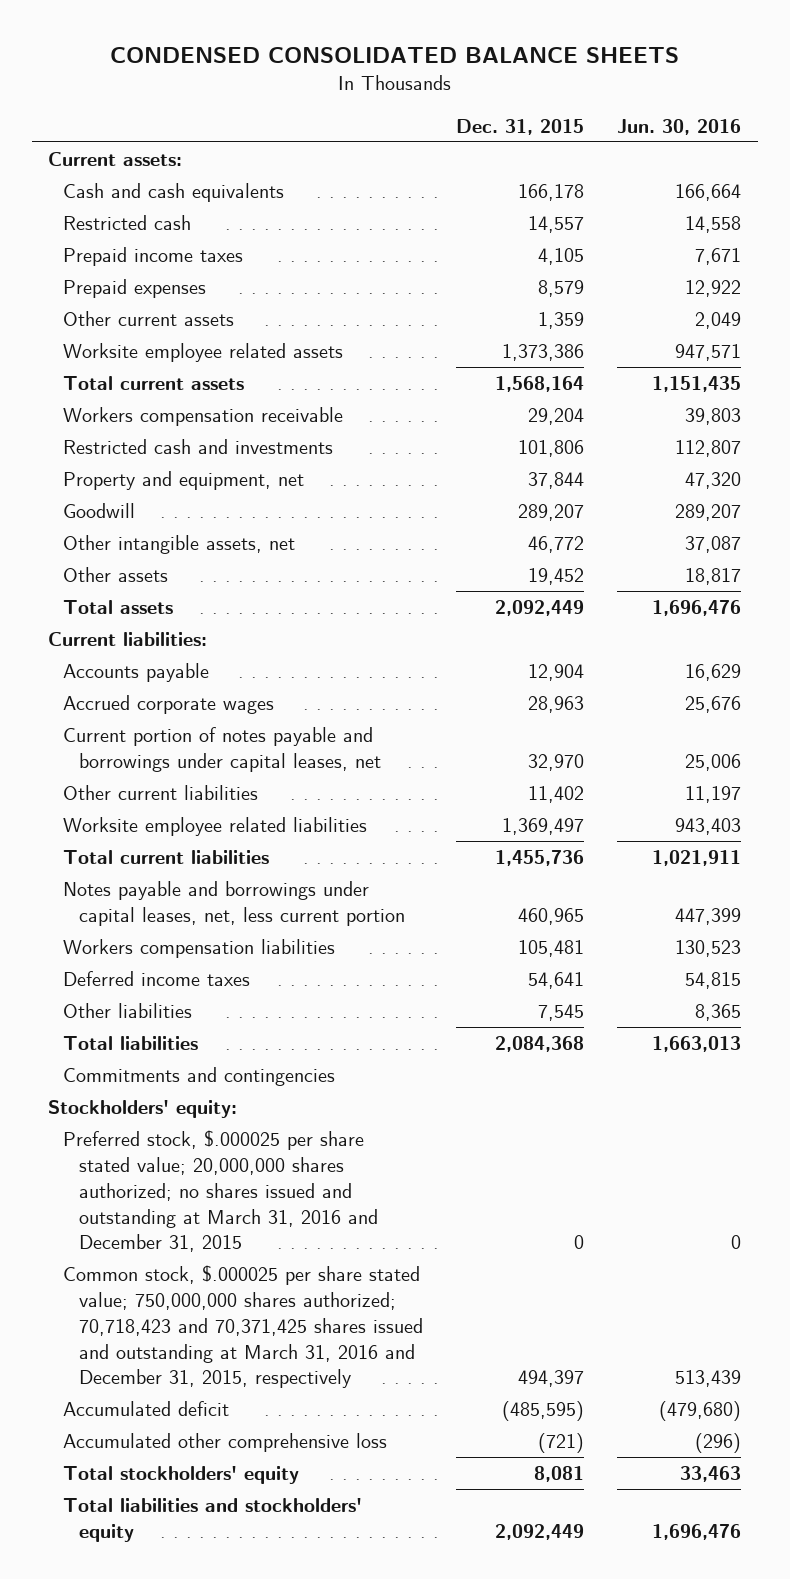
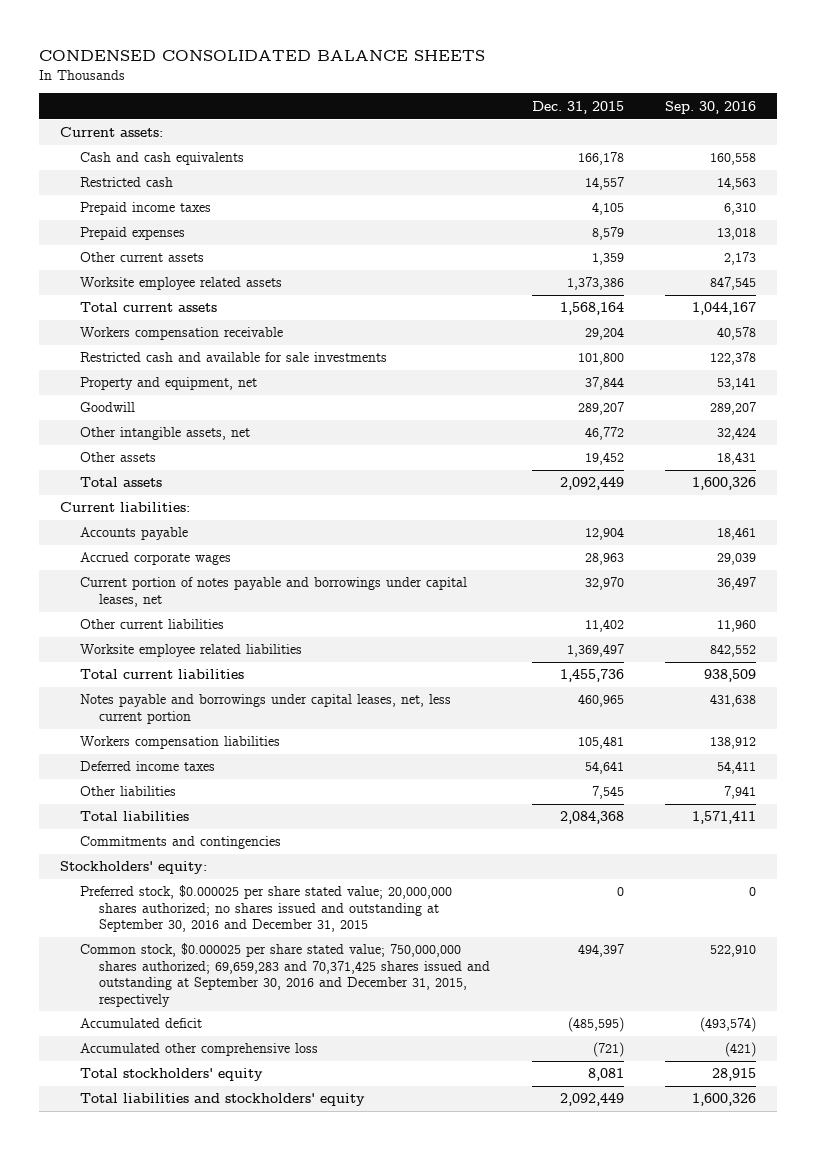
- | Dec. 31, 2015 | Jun. 30, 2016
+ | Dec. 31, 2015 | Sep. 30, 2016
- Restricted cash and investments | 101,806 | 112,807
+ Restricted cash and available for sale investments | 101,800 | 122,378
- Preferred stock, $.000025 per share stated value; 20,000,000 shares authorized; no shares issued and outstanding at March 31, 2016 and December 31, 2015 | 0 | 0
- Common stock, $.000025 per share stated value; 750,000,000 shares authorized; 70,718,423 and 70,371,425 shares issued and outstanding at March 31, 2016 and December 31, 2015, respectively | 494,397 | 513,439
+ Preferred stock, $0.000025 per share stated value; 20,000,000 shares authorized; no shares issued and outstanding at September 30, 2016 and December 31, 2015 | 0 | 0
+ Common stock, $0.000025 per share stated value; 750,000,000 shares authorized; 69,659,283 and 70,371,425 shares issued and outstanding at September 30, 2016 and December 31, 2015, respectively | 494,397 | 522,910

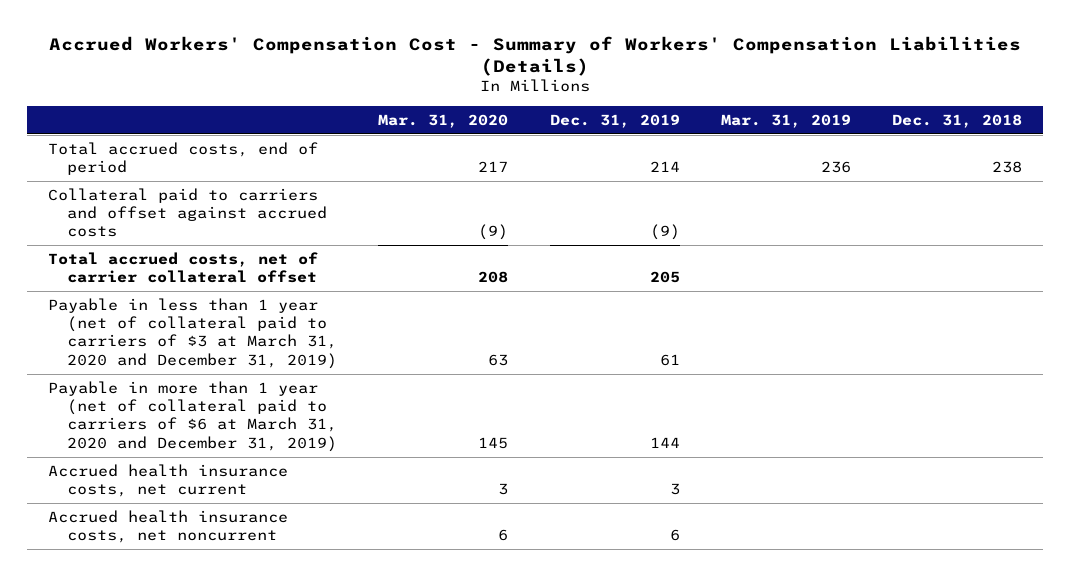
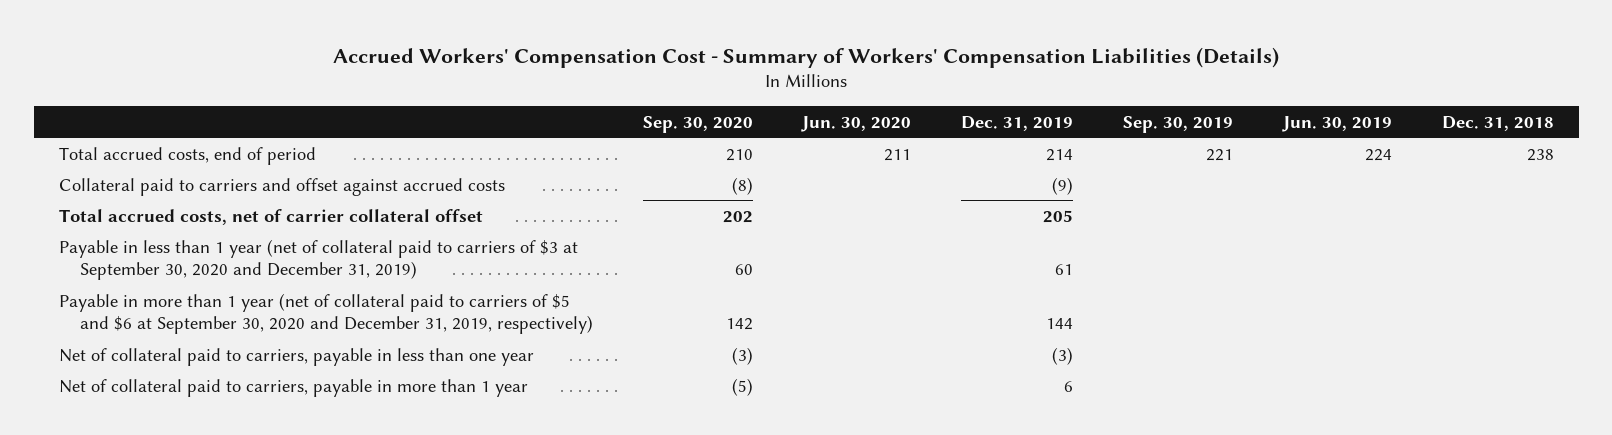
- | Mar. 31, 2020 | Dec. 31, 2019 | Mar. 31, 2019 | Dec. 31, 2018
+ | Sep. 30, 2020 | Jun. 30, 2020 | Dec. 31, 2019 | Sep. 30, 2019 | Jun. 30, 2019 | Dec. 31, 2018
- Payable in less than 1 year (net of collateral paid to carriers of $3 at March 31, 2020 and December 31, 2019) | 63 | 61 | |
- Payable in more than 1 year (net of collateral paid to carriers of $6 at March 31, 2020 and December 31, 2019) | 145 | 144 | |
- Accrued health insurance costs, net current | 3 | 3 | |
- Accrued health insurance costs, net noncurrent | 6 | 6 | |
+ Payable in less than 1 year (net of collateral paid to carriers of $3 at September 30, 2020 and December 31, 2019) | 60 | | 61 | | |
+ Payable in more than 1 year (net of collateral paid to carriers of $5 and $6 at September 30, 2020 and December 31, 2019, respectively) | 142 | | 144 | | |
+ Net of collateral paid to carriers, payable in less than one year | (3) | | (3) | | |
+ Net of collateral paid to carriers, payable in more than 1 year | (5) | | 6 | | |

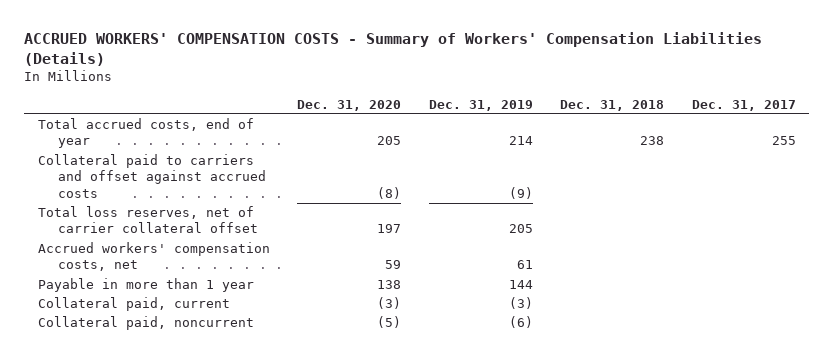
- Accrued Workers' Compensation Cost - Summary of Workers' Compensation Liabilities (Details)
+ ACCRUED WORKERS' COMPENSATION COSTS - Summary of Workers' Compensation Liabilities (Details)
- | Sep. 30, 2020 | Jun. 30, 2020 | Dec. 31, 2019 | Sep. 30, 2019 | Jun. 30, 2019 | Dec. 31, 2018
+ | Dec. 31, 2020 | Dec. 31, 2019 | Dec. 31, 2018 | Dec. 31, 2017
- Total accrued costs, end of period | 210 | 211 | 214 | 221 | 224 | 238
+ Total accrued costs, end of year | 205 | 214 | 238 | 255
- Total accrued costs, net of carrier collateral offset | 202 | | 205 | | |
- Payable in less than 1 year (net of collateral paid to carriers of $3 at September 30, 2020 and December 31, 2019) | 60 | | 61 | | |
- Payable in more than 1 year (net of collateral paid to carriers of $5 and $6 at September 30, 2020 and December 31, 2019, respectively) | 142 | | 144 | | |
- Net of collateral paid to carriers, payable in less than one year | (3) | | (3) | | |
- Net of collateral paid to carriers, payable in more than 1 year | (5) | | 6 | | |
+ Total loss reserves, net of carrier collateral offset | 197 | 205 | |
+ Accrued workers' compensation costs, net | 59 | 61 | |
+ Payable in more than 1 year | 138 | 144 | |
+ Collateral paid, current | (3) | (3) | |
+ Collateral paid, noncurrent | (5) | (6) | |

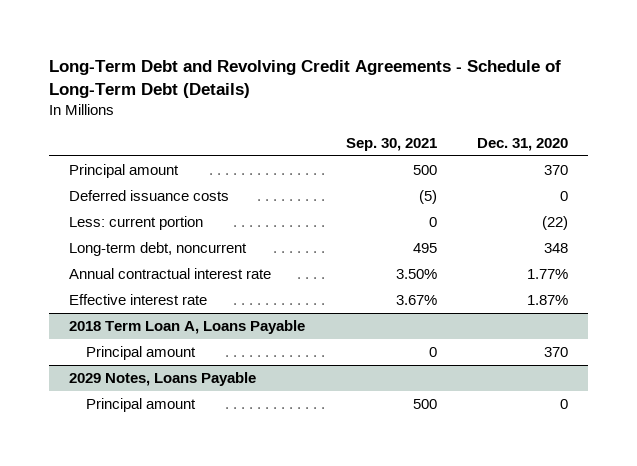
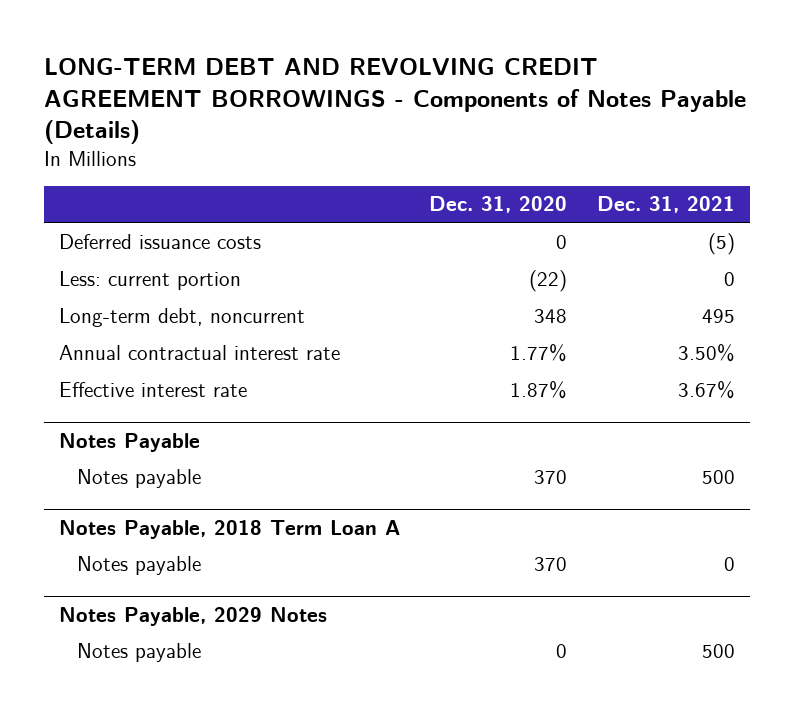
- Long-Term Debt and Revolving Credit Agreements - Schedule of Long-Term Debt (Details)
+ LONG-TERM DEBT AND REVOLVING CREDIT AGREEMENT BORROWINGS - Components of Notes Payable (Details)
- | Sep. 30, 2021 | Dec. 31, 2020
+ | Dec. 31, 2020 | Dec. 31, 2021
- Principal amount | 500 | 370
- 2018 Term Loan A, Loans Payable
- Principal amount | 0 | 370
- 2029 Notes, Loans Payable
- Principal amount | 500 | 0
+ Notes Payable
+ Notes payable | 370 | 500
+ Notes Payable, 2018 Term Loan A
+ Notes payable | 370 | 0
+ Notes Payable, 2029 Notes
+ Notes payable | 0 | 500

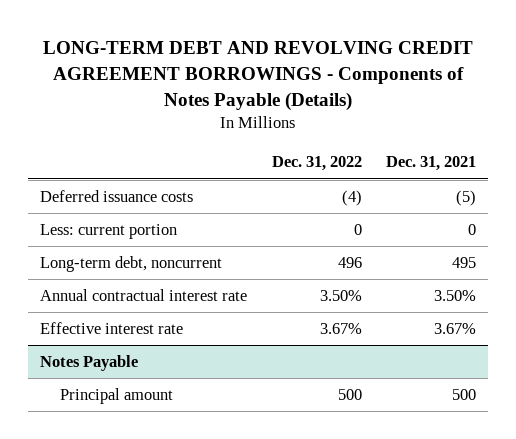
- | Dec. 31, 2020 | Dec. 31, 2021
+ | Dec. 31, 2022 | Dec. 31, 2021
@ Notes Payable
- Notes payable | 370 | 500
- Notes Payable, 2018 Term Loan A
- Notes payable | 370 | 0
- Notes Payable, 2029 Notes
- Notes payable | 0 | 500
@ Notes Payable
+ Principal amount | 500 | 500

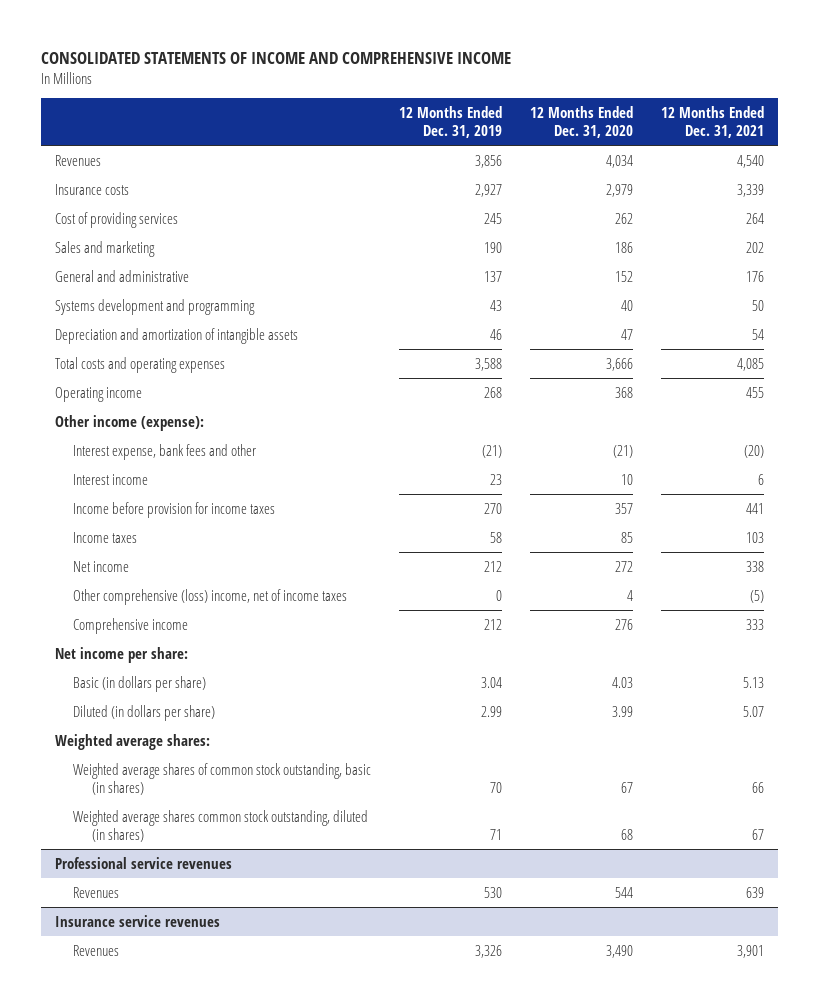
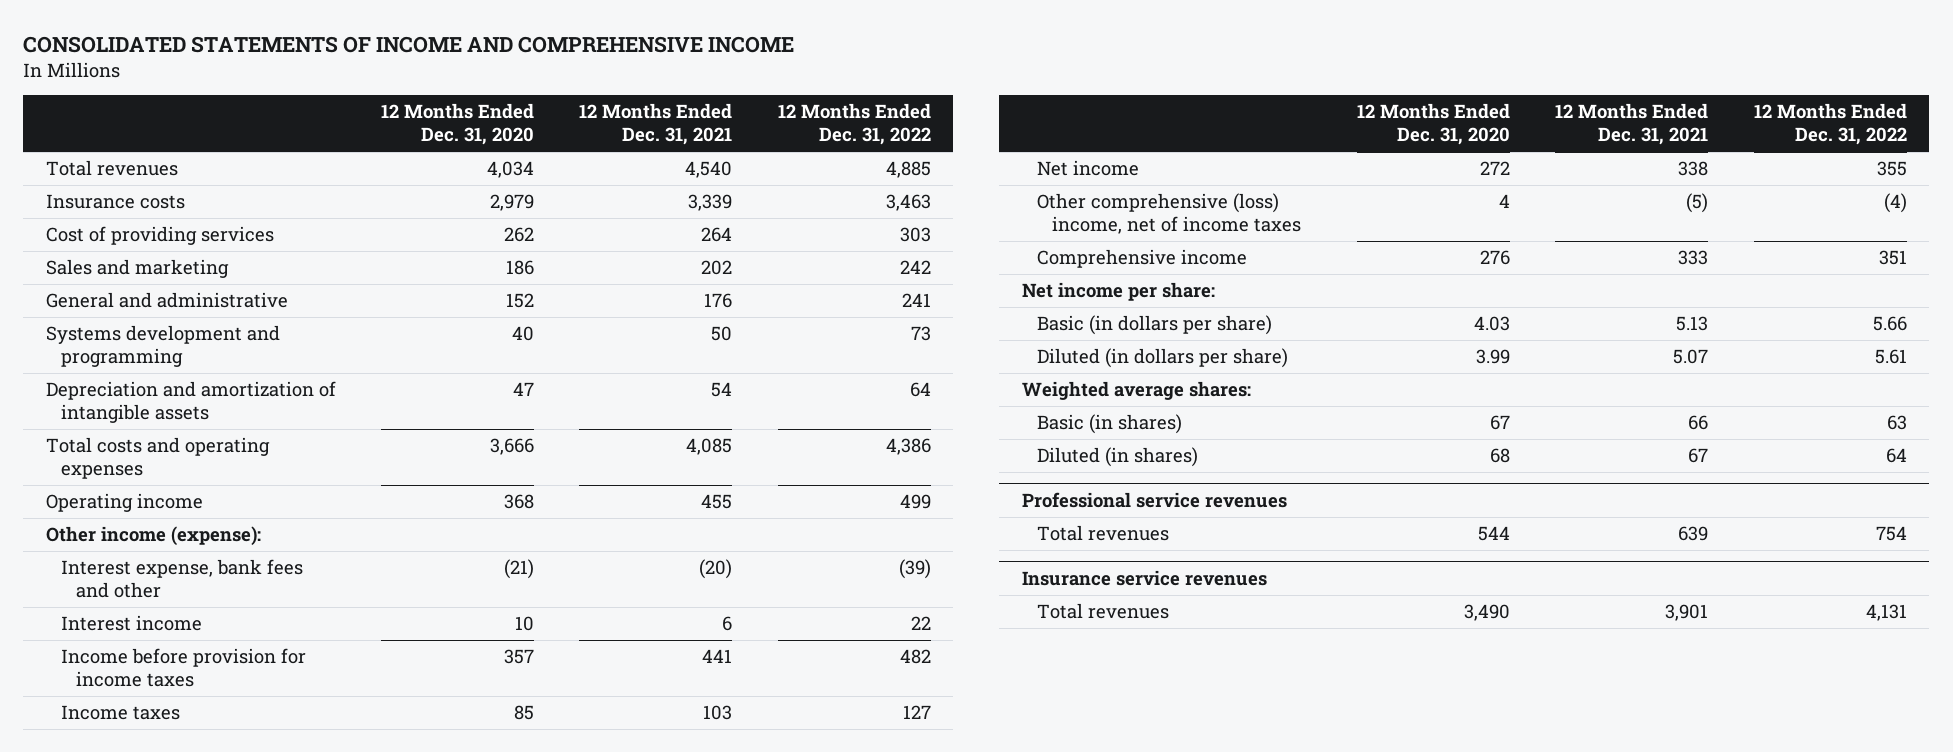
- | 12 Months Ended Dec. 31, 2019 | 12 Months Ended Dec. 31, 2020 | 12 Months Ended Dec. 31, 2021
+ | 12 Months Ended Dec. 31, 2020 | 12 Months Ended Dec. 31, 2021 | 12 Months Ended Dec. 31, 2022
- Revenues | 3,856 | 4,034 | 4,540
+ Total revenues | 4,034 | 4,540 | 4,885
- Weighted average shares of common stock outstanding, basic (in shares) | 70 | 67 | 66
- Weighted average shares common stock outstanding, diluted (in shares) | 71 | 68 | 67
+ Basic (in shares) | 67 | 66 | 63
+ Diluted (in shares) | 68 | 67 | 64
@ Professional service revenues
- Revenues | 530 | 544 | 639
+ Total revenues | 544 | 639 | 754
@ Insurance service revenues
- Revenues | 3,326 | 3,490 | 3,901
+ Total revenues | 3,490 | 3,901 | 4,131

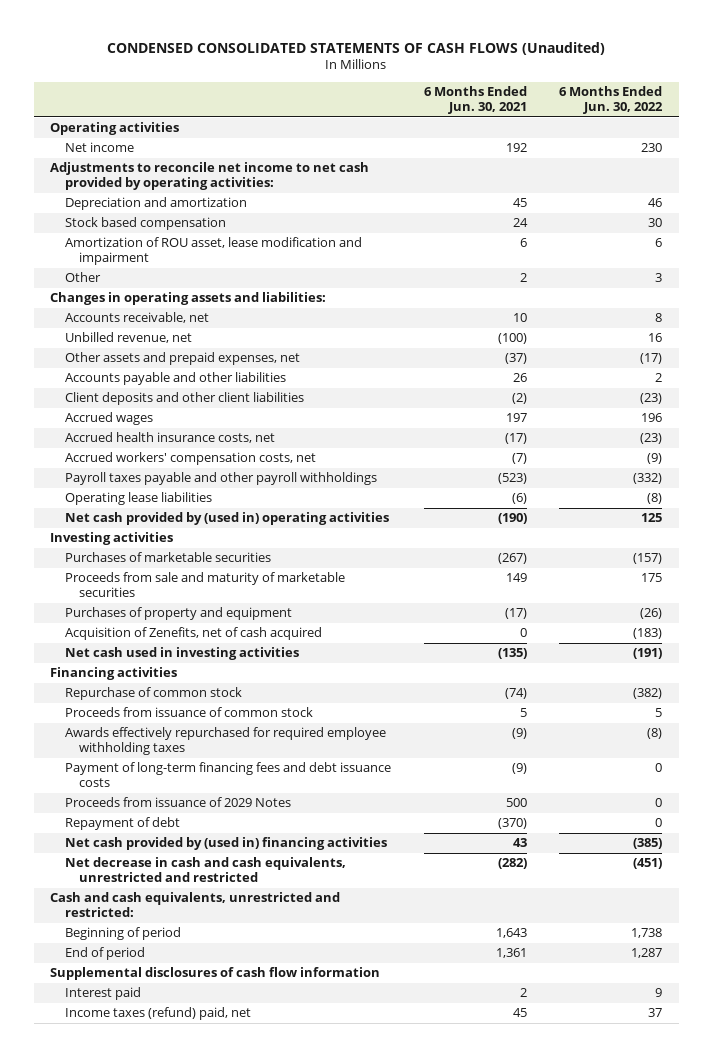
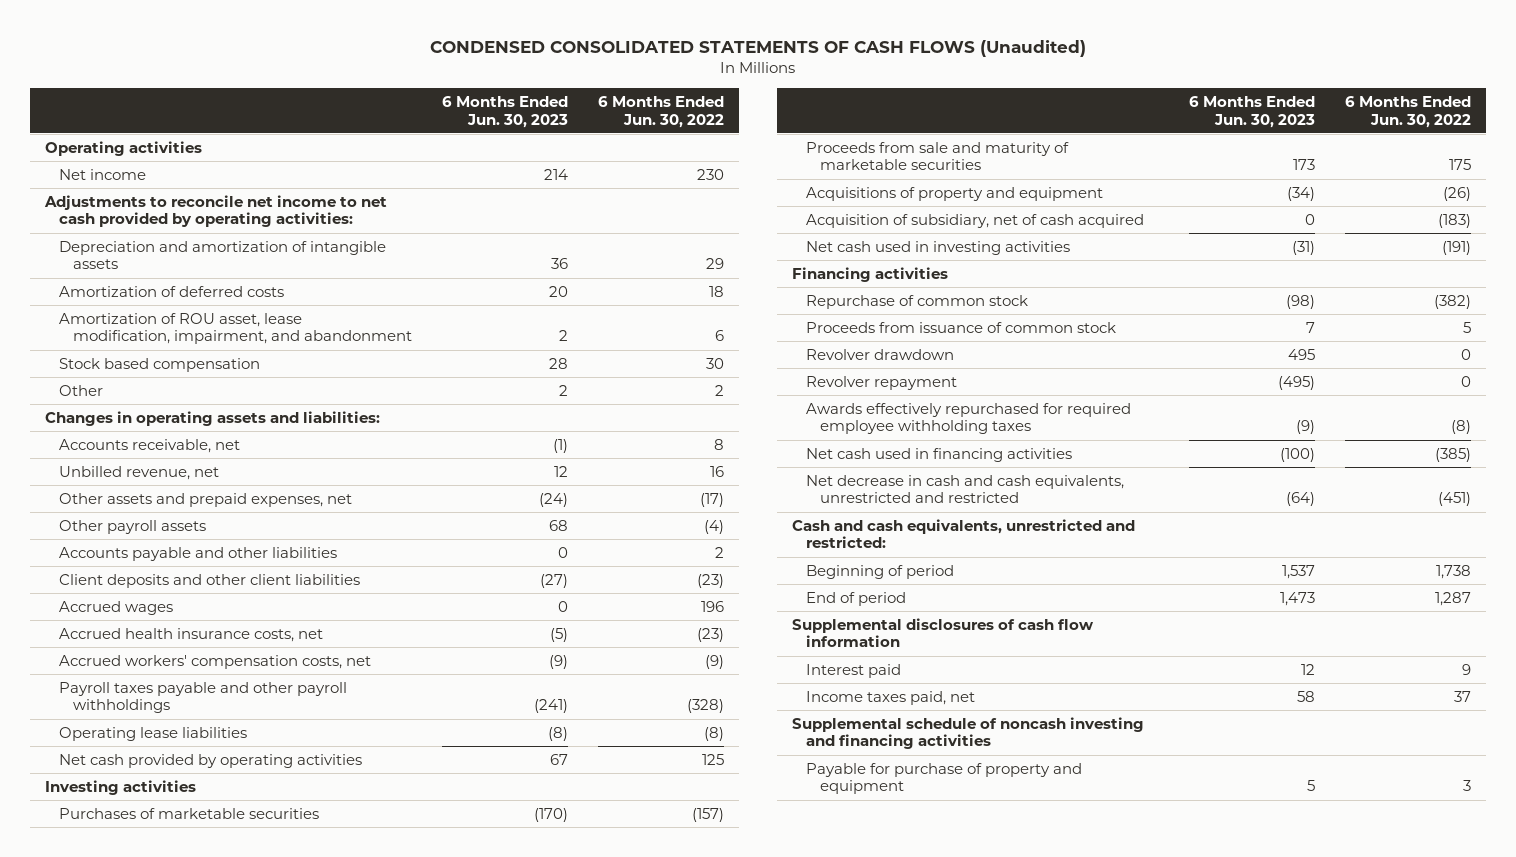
- | 6 Months Ended Jun. 30, 2021 | 6 Months Ended Jun. 30, 2022
+ | 6 Months Ended Jun. 30, 2023 | 6 Months Ended Jun. 30, 2022
- Depreciation and amortization | 45 | 46
+ Depreciation and amortization of intangible assets | 36 | 29
+ Amortization of deferred costs | 20 | 18
+ Amortization of ROU asset, lease modification, impairment, and abandonment | 2 | 6
- Amortization of ROU asset, lease modification and impairment | 6 | 6
- Other | 2 | 3
+ Other | 2 | 2
+ Other payroll assets | 68 | (4)
- Payroll taxes payable and other payroll withholdings | (523) | (332)
+ Payroll taxes payable and other payroll withholdings | (241) | (328)
- Net cash provided by (used in) operating activities | (190) | 125
+ Net cash provided by operating activities | 67 | 125
- Purchases of property and equipment | (17) | (26)
- Acquisition of Zenefits, net of cash acquired | 0 | (183)
+ Acquisitions of property and equipment | (34) | (26)
+ Acquisition of subsidiary, net of cash acquired | 0 | (183)
+ Revolver drawdown | 495 | 0
+ Revolver repayment | (495) | 0
- Payment of long-term financing fees and debt issuance costs | (9) | 0
- Proceeds from issuance of 2029 Notes | 500 | 0
- Repayment of debt | (370) | 0
- Net cash provided by (used in) financing activities | 43 | (385)
+ Net cash used in financing activities | (100) | (385)
- Income taxes (refund) paid, net | 45 | 37
+ Income taxes paid, net | 58 | 37
+ Supplemental schedule of noncash investing and financing activities
+ Payable for purchase of property and equipment | 5 | 3

